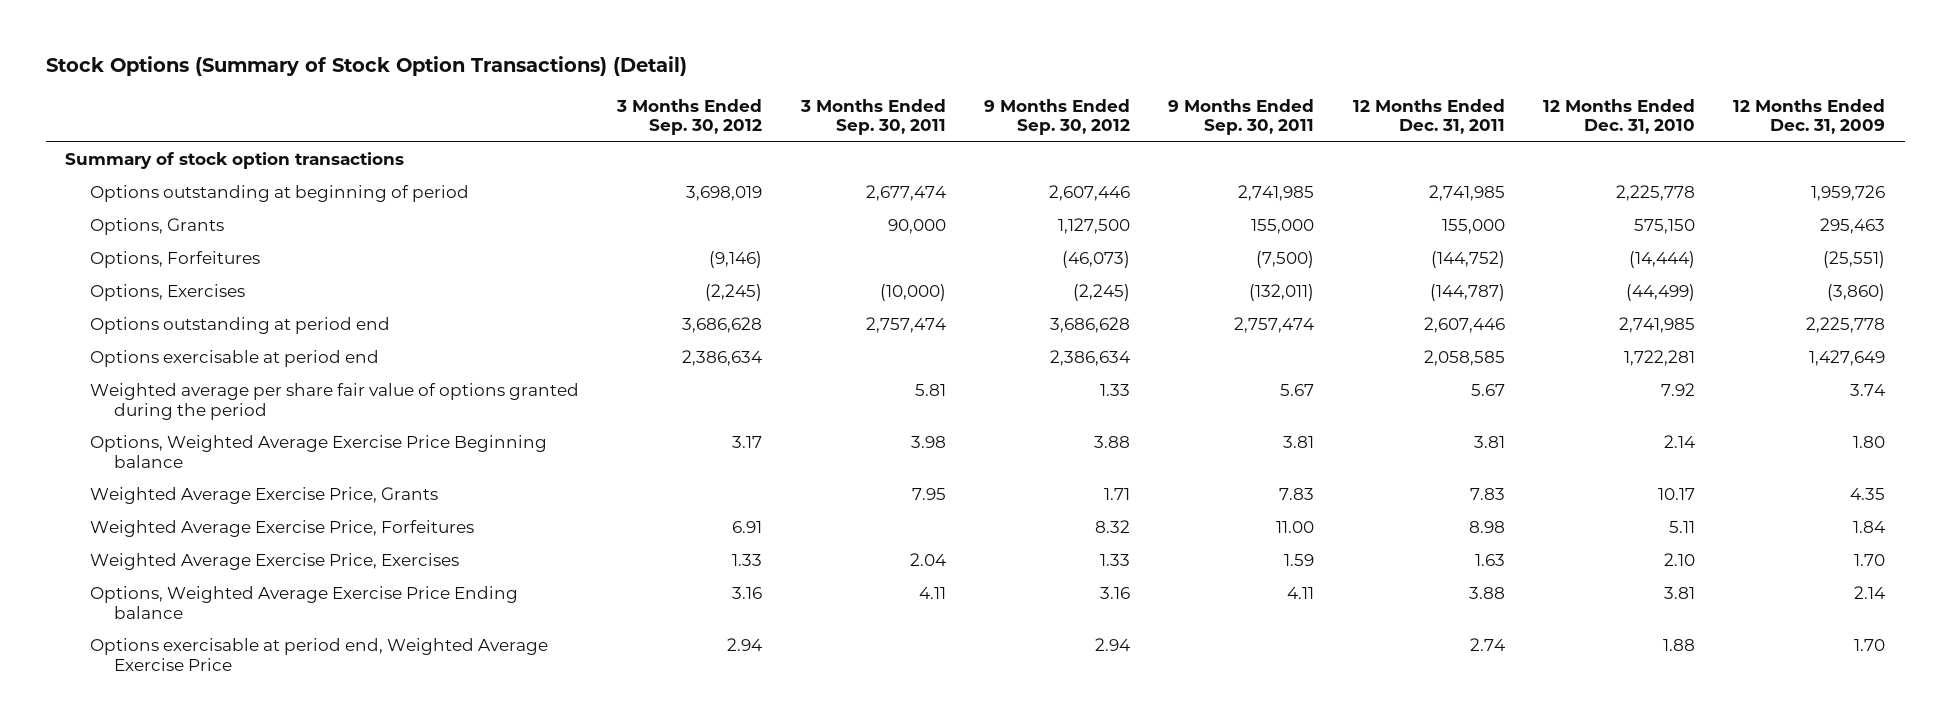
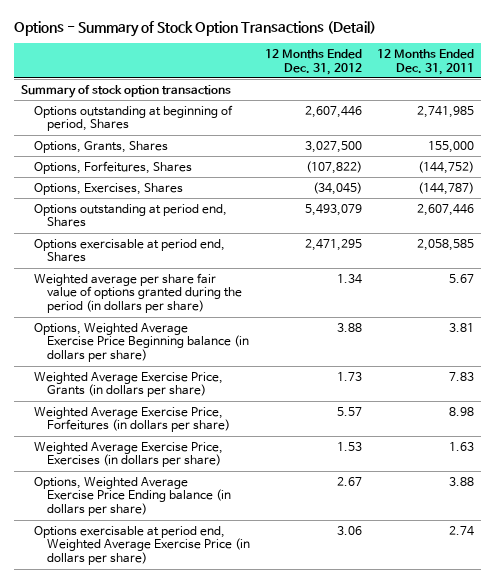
- Stock Options (Summary of Stock Option Transactions) (Detail)
+ Options - Summary of Stock Option Transactions (Detail)
- | 3 Months Ended Sep. 30, 2012 | 3 Months Ended Sep. 30, 2011 | 9 Months Ended Sep. 30, 2012 | 9 Months Ended Sep. 30, 2011 | 12 Months Ended Dec. 31, 2011 | 12 Months Ended Dec. 31, 2010 | 12 Months Ended Dec. 31, 2009
+ | 12 Months Ended Dec. 31, 2012 | 12 Months Ended Dec. 31, 2011
- Options outstanding at beginning of period | 3,698,019 | 2,677,474 | 2,607,446 | 2,741,985 | 2,741,985 | 2,225,778 | 1,959,726
- Options, Grants | | 90,000 | 1,127,500 | 155,000 | 155,000 | 575,150 | 295,463
- Options, Forfeitures | (9,146) | | (46,073) | (7,500) | (144,752) | (14,444) | (25,551)
- Options, Exercises | (2,245) | (10,000) | (2,245) | (132,011) | (144,787) | (44,499) | (3,860)
- Options outstanding at period end | 3,686,628 | 2,757,474 | 3,686,628 | 2,757,474 | 2,607,446 | 2,741,985 | 2,225,778
- Options exercisable at period end | 2,386,634 | | 2,386,634 | | 2,058,585 | 1,722,281 | 1,427,649
- Weighted average per share fair value of options granted during the period | | 5.81 | 1.33 | 5.67 | 5.67 | 7.92 | 3.74
- Options, Weighted Average Exercise Price Beginning balance | 3.17 | 3.98 | 3.88 | 3.81 | 3.81 | 2.14 | 1.80
- Weighted Average Exercise Price, Grants | | 7.95 | 1.71 | 7.83 | 7.83 | 10.17 | 4.35
- Weighted Average Exercise Price, Forfeitures | 6.91 | | 8.32 | 11.00 | 8.98 | 5.11 | 1.84
- Weighted Average Exercise Price, Exercises | 1.33 | 2.04 | 1.33 | 1.59 | 1.63 | 2.10 | 1.70
- Options, Weighted Average Exercise Price Ending balance | 3.16 | 4.11 | 3.16 | 4.11 | 3.88 | 3.81 | 2.14
- Options exercisable at period end, Weighted Average Exercise Price | 2.94 | | 2.94 | | 2.74 | 1.88 | 1.70
+ Options outstanding at beginning of period, Shares | 2,607,446 | 2,741,985
+ Options, Grants, Shares | 3,027,500 | 155,000
+ Options, Forfeitures, Shares | (107,822) | (144,752)
+ Options, Exercises, Shares | (34,045) | (144,787)
+ Options outstanding at period end, Shares | 5,493,079 | 2,607,446
+ Options exercisable at period end, Shares | 2,471,295 | 2,058,585
+ Weighted average per share fair value of options granted during the period (in dollars per share) | 1.34 | 5.67
+ Options, Weighted Average Exercise Price Beginning balance (in dollars per share) | 3.88 | 3.81
+ Weighted Average Exercise Price, Grants (in dollars per share) | 1.73 | 7.83
+ Weighted Average Exercise Price, Forfeitures (in dollars per share) | 5.57 | 8.98
+ Weighted Average Exercise Price, Exercises (in dollars per share) | 1.53 | 1.63
+ Options, Weighted Average Exercise Price Ending balance (in dollars per share) | 2.67 | 3.88
+ Options exercisable at period end, Weighted Average Exercise Price (in dollars per share) | 3.06 | 2.74

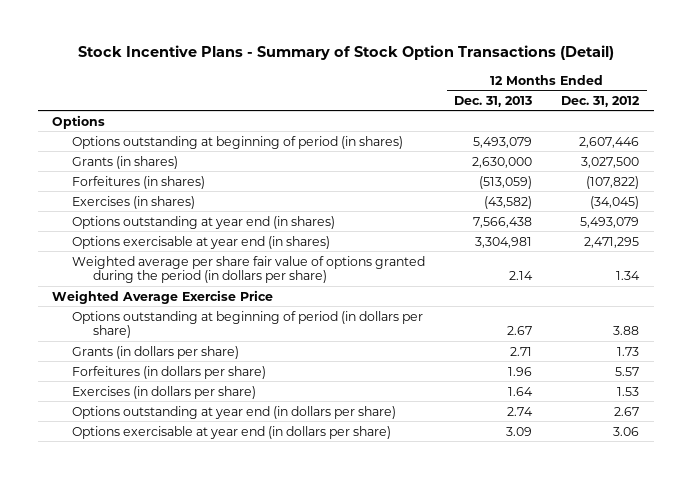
- Options - Summary of Stock Option Transactions (Detail)
+ Stock Incentive Plans - Summary of Stock Option Transactions (Detail)
- | 12 Months Ended Dec. 31, 2012 | 12 Months Ended Dec. 31, 2011
+ | 12 Months Ended Dec. 31, 2013 | 12 Months Ended Dec. 31, 2012
- Summary of stock option transactions
- Options outstanding at beginning of period, Shares | 2,607,446 | 2,741,985
- Options, Grants, Shares | 3,027,500 | 155,000
- Options, Forfeitures, Shares | (107,822) | (144,752)
- Options, Exercises, Shares | (34,045) | (144,787)
- Options outstanding at period end, Shares | 5,493,079 | 2,607,446
- Options exercisable at period end, Shares | 2,471,295 | 2,058,585
+ Options
+ Options outstanding at beginning of period (in shares) | 5,493,079 | 2,607,446
+ Grants (in shares) | 2,630,000 | 3,027,500
+ Forfeitures (in shares) | (513,059) | (107,822)
+ Exercises (in shares) | (43,582) | (34,045)
+ Options outstanding at year end (in shares) | 7,566,438 | 5,493,079
+ Options exercisable at year end (in shares) | 3,304,981 | 2,471,295
- Options, Weighted Average Exercise Price Beginning balance (in dollars per share) | 3.88 | 3.81
- Weighted Average Exercise Price, Grants (in dollars per share) | 1.73 | 7.83
- Weighted Average Exercise Price, Forfeitures (in dollars per share) | 5.57 | 8.98
- Weighted Average Exercise Price, Exercises (in dollars per share) | 1.53 | 1.63
- Options, Weighted Average Exercise Price Ending balance (in dollars per share) | 2.67 | 3.88
- Options exercisable at period end, Weighted Average Exercise Price (in dollars per share) | 3.06 | 2.74
+ Weighted Average Exercise Price
+ Options outstanding at beginning of period (in dollars per share) | 2.67 | 3.88
+ Grants (in dollars per share) | 2.71 | 1.73
+ Forfeitures (in dollars per share) | 1.96 | 5.57
+ Exercises (in dollars per share) | 1.64 | 1.53
+ Options outstanding at year end (in dollars per share) | 2.74 | 2.67
+ Options exercisable at year end (in dollars per share) | 3.09 | 3.06

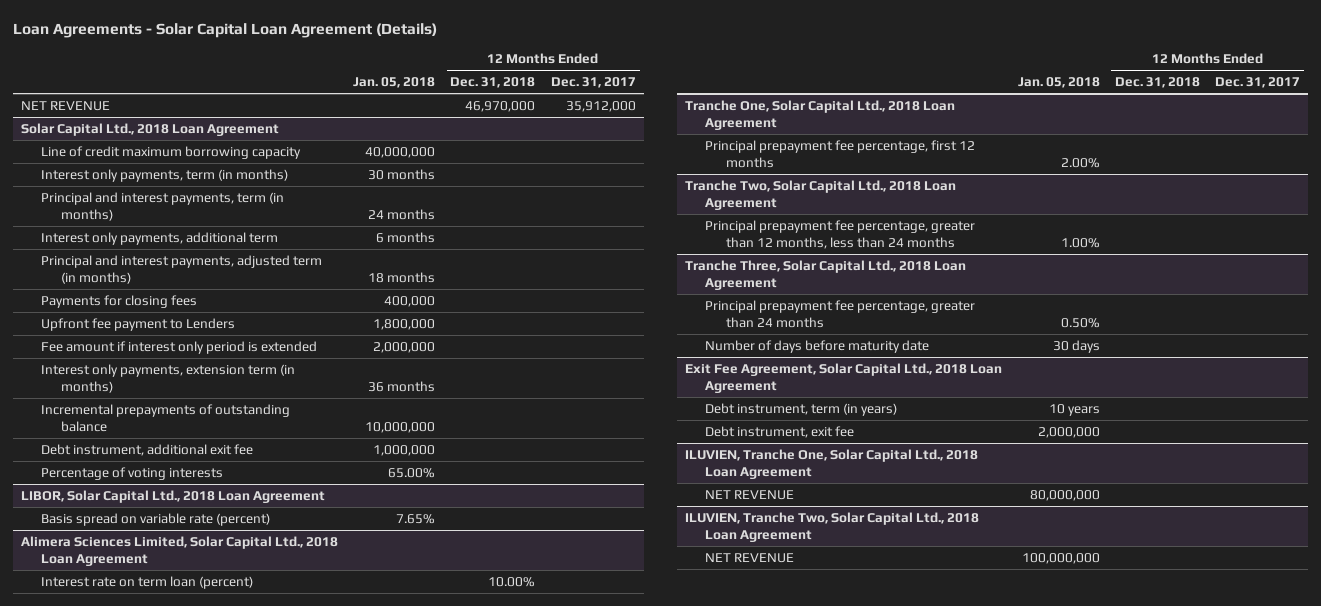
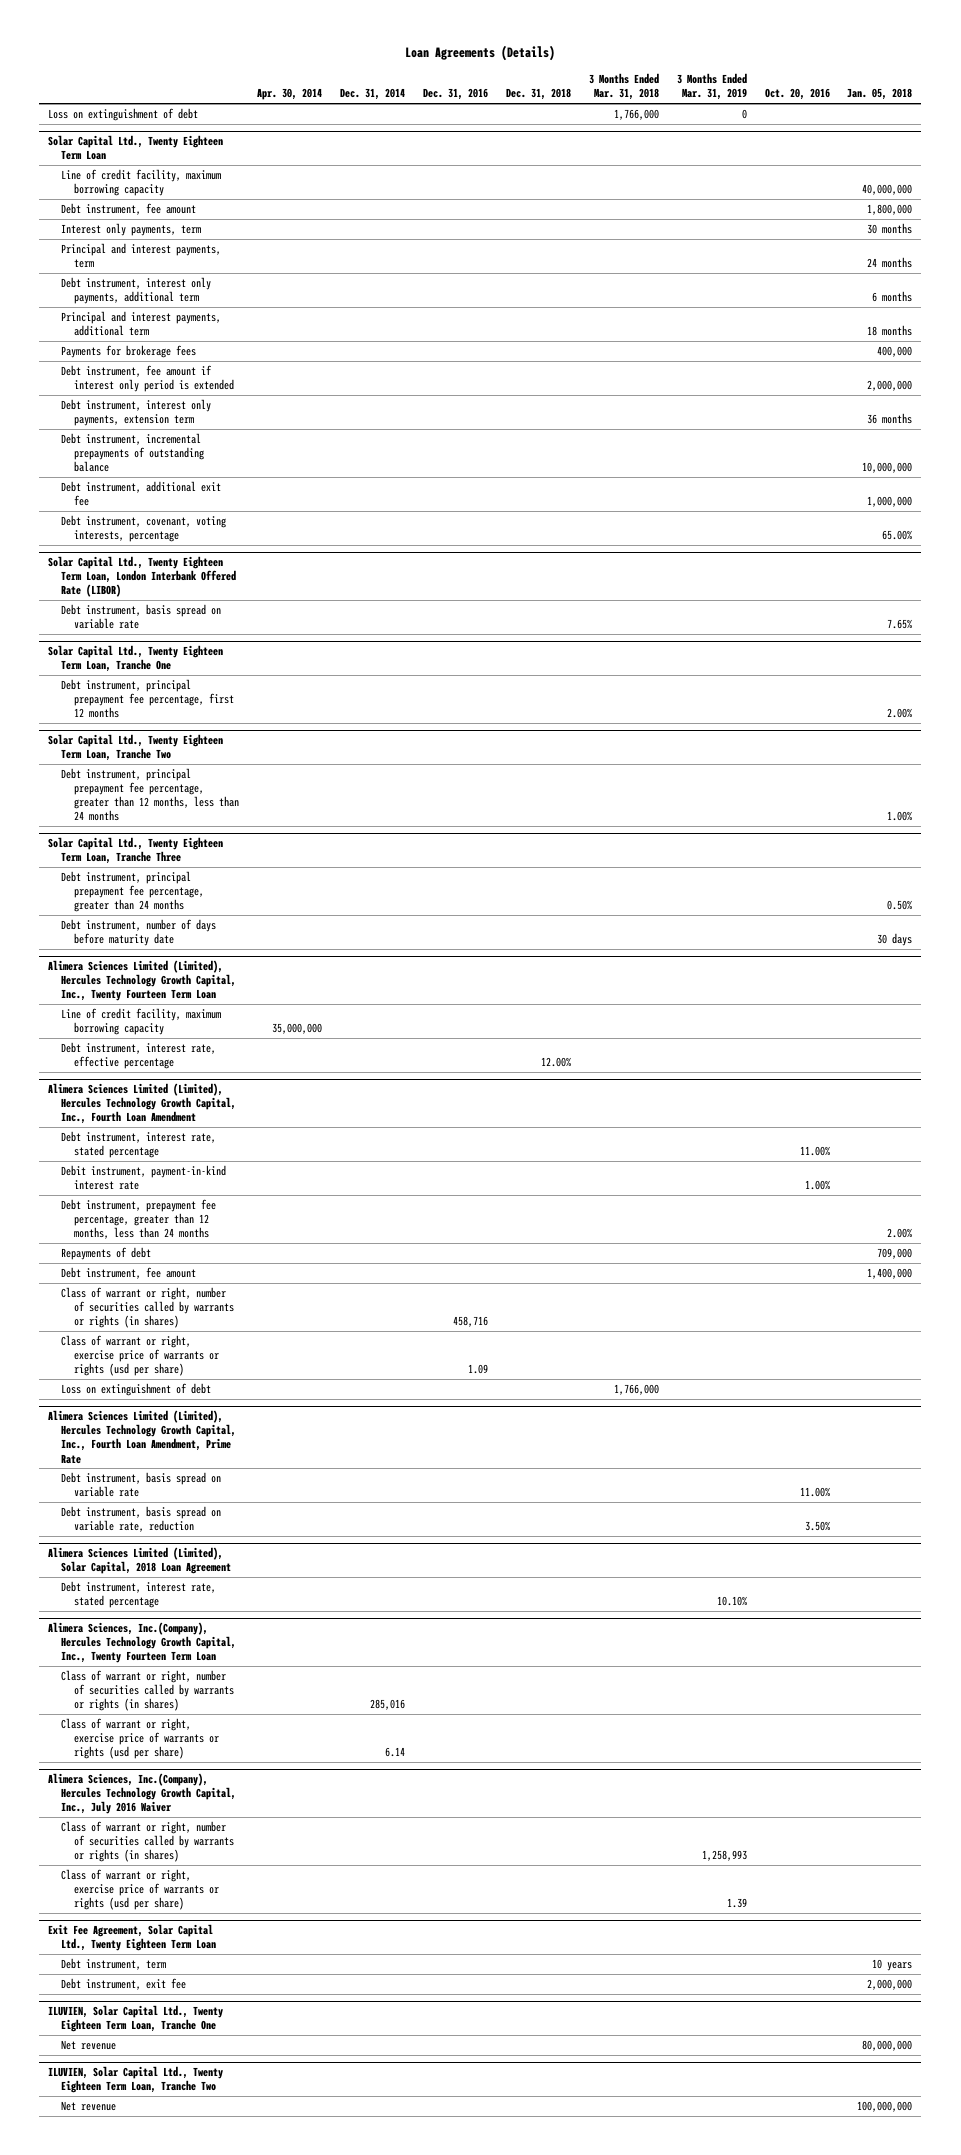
- Loan Agreements - Solar Capital Loan Agreement (Details)
+ Loan Agreements (Details)
- | Jan. 05, 2018 | 12 Months Ended Dec. 31, 2018 | 12 Months Ended Dec. 31, 2017
+ | Apr. 30, 2014 | Dec. 31, 2014 | Dec. 31, 2016 | Dec. 31, 2018 | 3 Months Ended Mar. 31, 2018 | 3 Months Ended Mar. 31, 2019 | Oct. 20, 2016 | Jan. 05, 2018
- NET REVENUE | | 46,970,000 | 35,912,000
- Solar Capital Ltd., 2018 Loan Agreement
- Line of credit maximum borrowing capacity | 40,000,000 | |
- Interest only payments, term (in months) | 30 months | |
- Principal and interest payments, term (in months) | 24 months | |
- Interest only payments, additional term | 6 months | |
- Principal and interest payments, adjusted term (in months) | 18 months | |
- Payments for closing fees | 400,000 | |
- Upfront fee payment to Lenders | 1,800,000 | |
- Fee amount if interest only period is extended | 2,000,000 | |
- Interest only payments, extension term (in months) | 36 months | |
- Incremental prepayments of outstanding balance | 10,000,000 | |
+ Loss on extinguishment of debt | | | | | 1,766,000 | 0 | |
+ Solar Capital Ltd., Twenty Eighteen Term Loan
+ Line of credit facility, maximum borrowing capacity | | | | | | | | 40,000,000
+ Debt instrument, fee amount | | | | | | | | 1,800,000
+ Interest only payments, term | | | | | | | | 30 months
+ Principal and interest payments, term | | | | | | | | 24 months
+ Debt instrument, interest only payments, additional term | | | | | | | | 6 months
+ Principal and interest payments, additional term | | | | | | | | 18 months
+ Payments for brokerage fees | | | | | | | | 400,000
+ Debt instrument, fee amount if interest only period is extended | | | | | | | | 2,000,000
+ Debt instrument, interest only payments, extension term | | | | | | | | 36 months
+ Debt instrument, incremental prepayments of outstanding balance | | | | | | | | 10,000,000
- Percentage of voting interests | 65.00% | |
- LIBOR, Solar Capital Ltd., 2018 Loan Agreement
- Basis spread on variable rate (percent) | 7.65% | |
- Alimera Sciences Limited, Solar Capital Ltd., 2018 Loan Agreement
- Interest rate on term loan (percent) | | 10.00% |
- Tranche One, Solar Capital Ltd., 2018 Loan Agreement
- Principal prepayment fee percentage, first 12 months | 2.00% | |
- Tranche Two, Solar Capital Ltd., 2018 Loan Agreement
- Principal prepayment fee percentage, greater than 12 months, less than 24 months | 1.00% | |
- Tranche Three, Solar Capital Ltd., 2018 Loan Agreement
- Principal prepayment fee percentage, greater than 24 months | 0.50% | |
- Number of days before maturity date | 30 days | |
- Exit Fee Agreement, Solar Capital Ltd., 2018 Loan Agreement
- Debt instrument, term (in years) | 10 years | |
+ Debt instrument, covenant, voting interests, percentage | | | | | | | | 65.00%
+ Solar Capital Ltd., Twenty Eighteen Term Loan, London Interbank Offered Rate (LIBOR)
+ Debt instrument, basis spread on variable rate | | | | | | | | 7.65%
+ Solar Capital Ltd., Twenty Eighteen Term Loan, Tranche One
+ Debt instrument, principal prepayment fee percentage, first 12 months | | | | | | | | 2.00%
+ Solar Capital Ltd., Twenty Eighteen Term Loan, Tranche Two
+ Debt instrument, principal prepayment fee percentage, greater than 12 months, less than 24 months | | | | | | | | 1.00%
+ Solar Capital Ltd., Twenty Eighteen Term Loan, Tranche Three
+ Debt instrument, principal prepayment fee percentage, greater than 24 months | | | | | | | | 0.50%
+ Debt instrument, number of days before maturity date | | | | | | | | 30 days
+ Alimera Sciences Limited (Limited), Hercules Technology Growth Capital, Inc., Twenty Fourteen Term Loan
+ Line of credit facility, maximum borrowing capacity | 35,000,000 | | | | | | |
+ Debt instrument, interest rate, effective percentage | | | | 12.00% | | | |
+ Alimera Sciences Limited (Limited), Hercules Technology Growth Capital, Inc., Fourth Loan Amendment
+ Debt instrument, interest rate, stated percentage | | | | | | | 11.00% |
+ Debit instrument, payment-in-kind interest rate | | | | | | | 1.00% |
+ Debt instrument, prepayment fee percentage, greater than 12 months, less than 24 months | | | | | | | | 2.00%
+ Repayments of debt | | | | | | | | 709,000
+ Debt instrument, fee amount | | | | | | | | 1,400,000
+ Class of warrant or right, number of securities called by warrants or rights (in shares) | | | 458,716 | | | | |
+ Class of warrant or right, exercise price of warrants or rights (usd per share) | | | 1.09 | | | | |
+ Loss on extinguishment of debt | | | | | 1,766,000 | | |
+ Alimera Sciences Limited (Limited), Hercules Technology Growth Capital, Inc., Fourth Loan Amendment, Prime Rate
+ Debt instrument, basis spread on variable rate | | | | | | | 11.00% |
+ Debt instrument, basis spread on variable rate, reduction | | | | | | | 3.50% |
+ Alimera Sciences Limited (Limited), Solar Capital, 2018 Loan Agreement
+ Debt instrument, interest rate, stated percentage | | | | | | 10.10% | |
+ Alimera Sciences, Inc.(Company), Hercules Technology Growth Capital, Inc., Twenty Fourteen Term Loan
+ Class of warrant or right, number of securities called by warrants or rights (in shares) | | 285,016 | | | | | |
+ Class of warrant or right, exercise price of warrants or rights (usd per share) | | 6.14 | | | | | |
+ Alimera Sciences, Inc.(Company), Hercules Technology Growth Capital, Inc., July 2016 Waiver
+ Class of warrant or right, number of securities called by warrants or rights (in shares) | | | | | | 1,258,993 | |
+ Class of warrant or right, exercise price of warrants or rights (usd per share) | | | | | | 1.39 | |
+ Exit Fee Agreement, Solar Capital Ltd., Twenty Eighteen Term Loan
+ Debt instrument, term | | | | | | | | 10 years
- ILUVIEN, Tranche One, Solar Capital Ltd., 2018 Loan Agreement
- NET REVENUE | 80,000,000 | |
- ILUVIEN, Tranche Two, Solar Capital Ltd., 2018 Loan Agreement
- NET REVENUE | 100,000,000 | |
+ ILUVIEN, Solar Capital Ltd., Twenty Eighteen Term Loan, Tranche One
+ Net revenue | | | | | | | | 80,000,000
+ ILUVIEN, Solar Capital Ltd., Twenty Eighteen Term Loan, Tranche Two
+ Net revenue | | | | | | | | 100,000,000

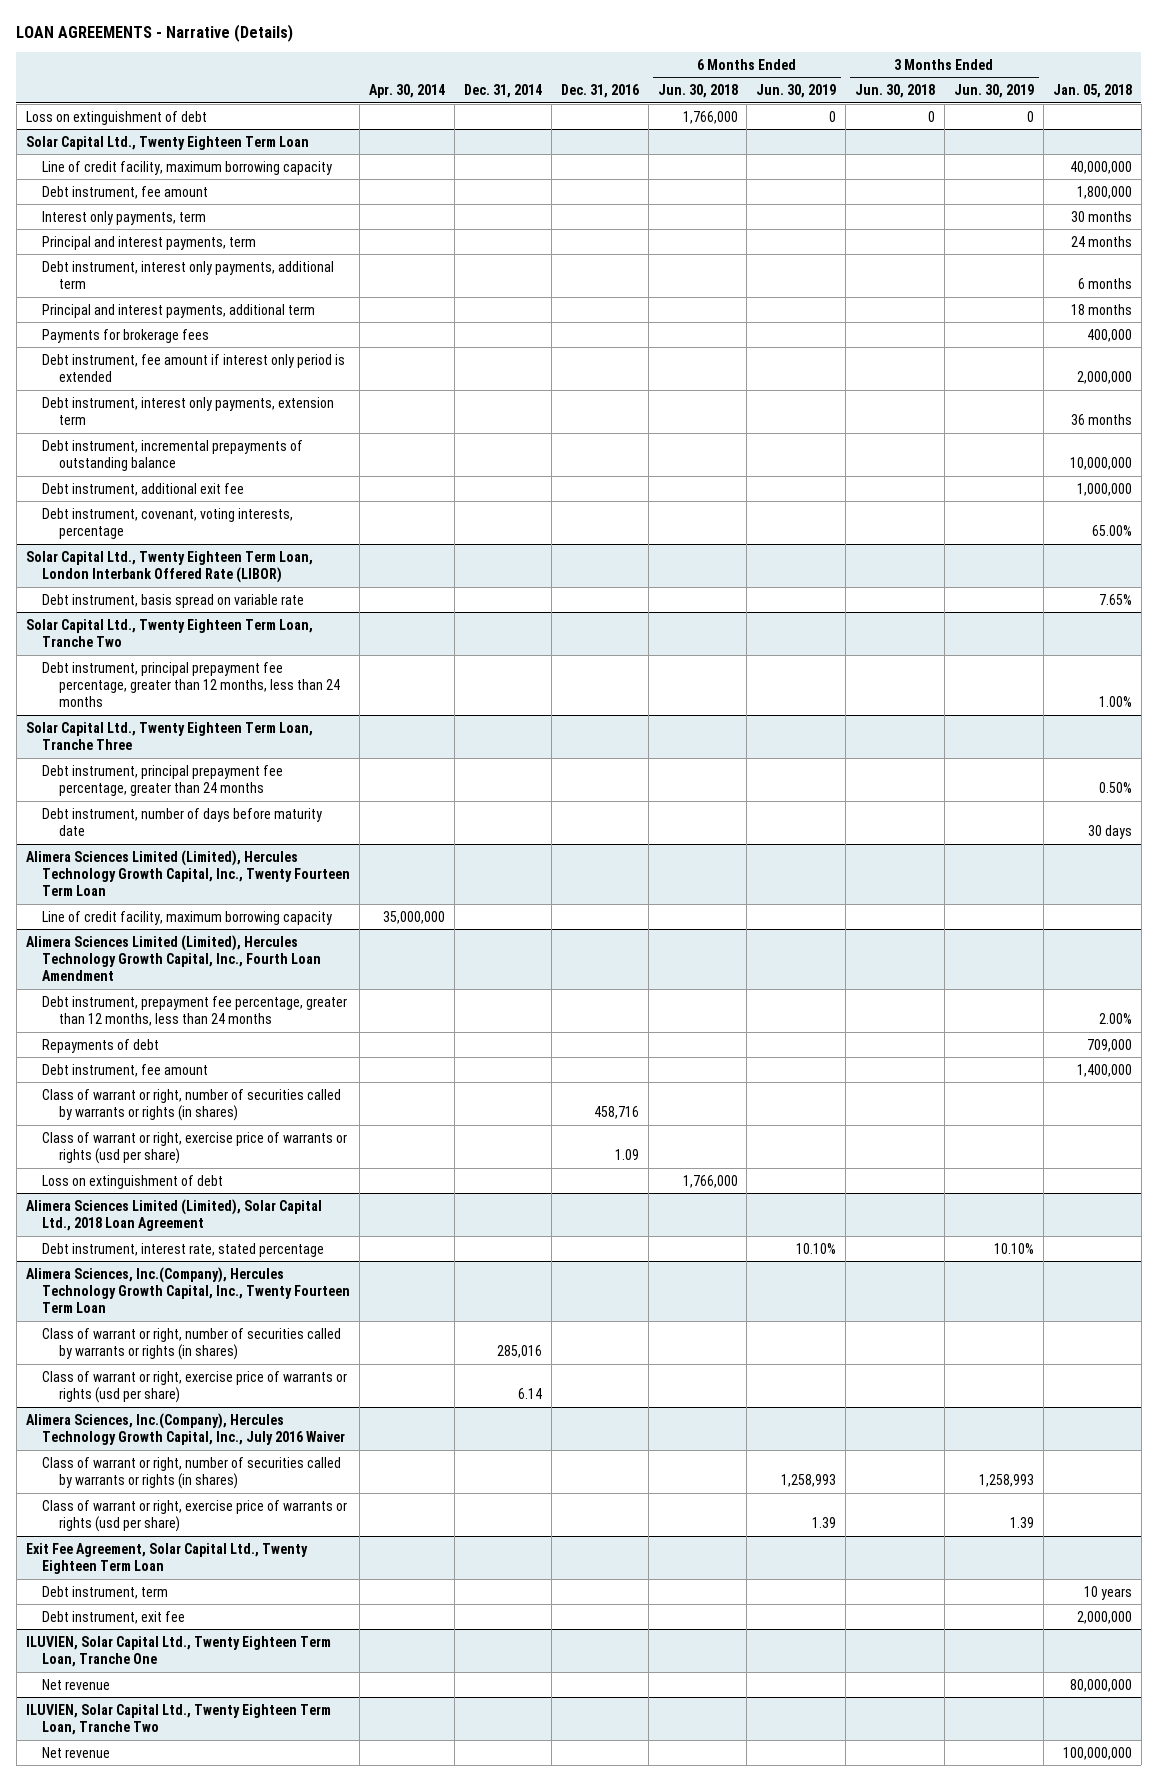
- Loan Agreements (Details)
+ LOAN AGREEMENTS - Narrative (Details)
- | Apr. 30, 2014 | Dec. 31, 2014 | Dec. 31, 2016 | Dec. 31, 2018 | 3 Months Ended Mar. 31, 2018 | 3 Months Ended Mar. 31, 2019 | Oct. 20, 2016 | Jan. 05, 2018
+ | Apr. 30, 2014 | Dec. 31, 2014 | Dec. 31, 2016 | 6 Months Ended Jun. 30, 2018 | 6 Months Ended Jun. 30, 2019 | 3 Months Ended Jun. 30, 2018 | 3 Months Ended Jun. 30, 2019 | Jan. 05, 2018
- Solar Capital Ltd., Twenty Eighteen Term Loan, Tranche One
- Debt instrument, principal prepayment fee percentage, first 12 months | | | | | | | | 2.00%
@ Alimera Sciences Limited (Limited), Hercules Technology Growth Capital, Inc., Twenty Fourteen Term Loan
- Debt instrument, interest rate, effective percentage | | | | 12.00% | | | |
@ Alimera Sciences Limited (Limited), Hercules Technology Growth Capital, Inc., Fourth Loan Amendment
- Debt instrument, interest rate, stated percentage | | | | | | | 11.00% |
- Debit instrument, payment-in-kind interest rate | | | | | | | 1.00% |
- Alimera Sciences Limited (Limited), Hercules Technology Growth Capital, Inc., Fourth Loan Amendment, Prime Rate
- Debt instrument, basis spread on variable rate | | | | | | | 11.00% |
- Debt instrument, basis spread on variable rate, reduction | | | | | | | 3.50% |
- Alimera Sciences Limited (Limited), Solar Capital, 2018 Loan Agreement
+ Alimera Sciences Limited (Limited), Solar Capital Ltd., 2018 Loan Agreement

